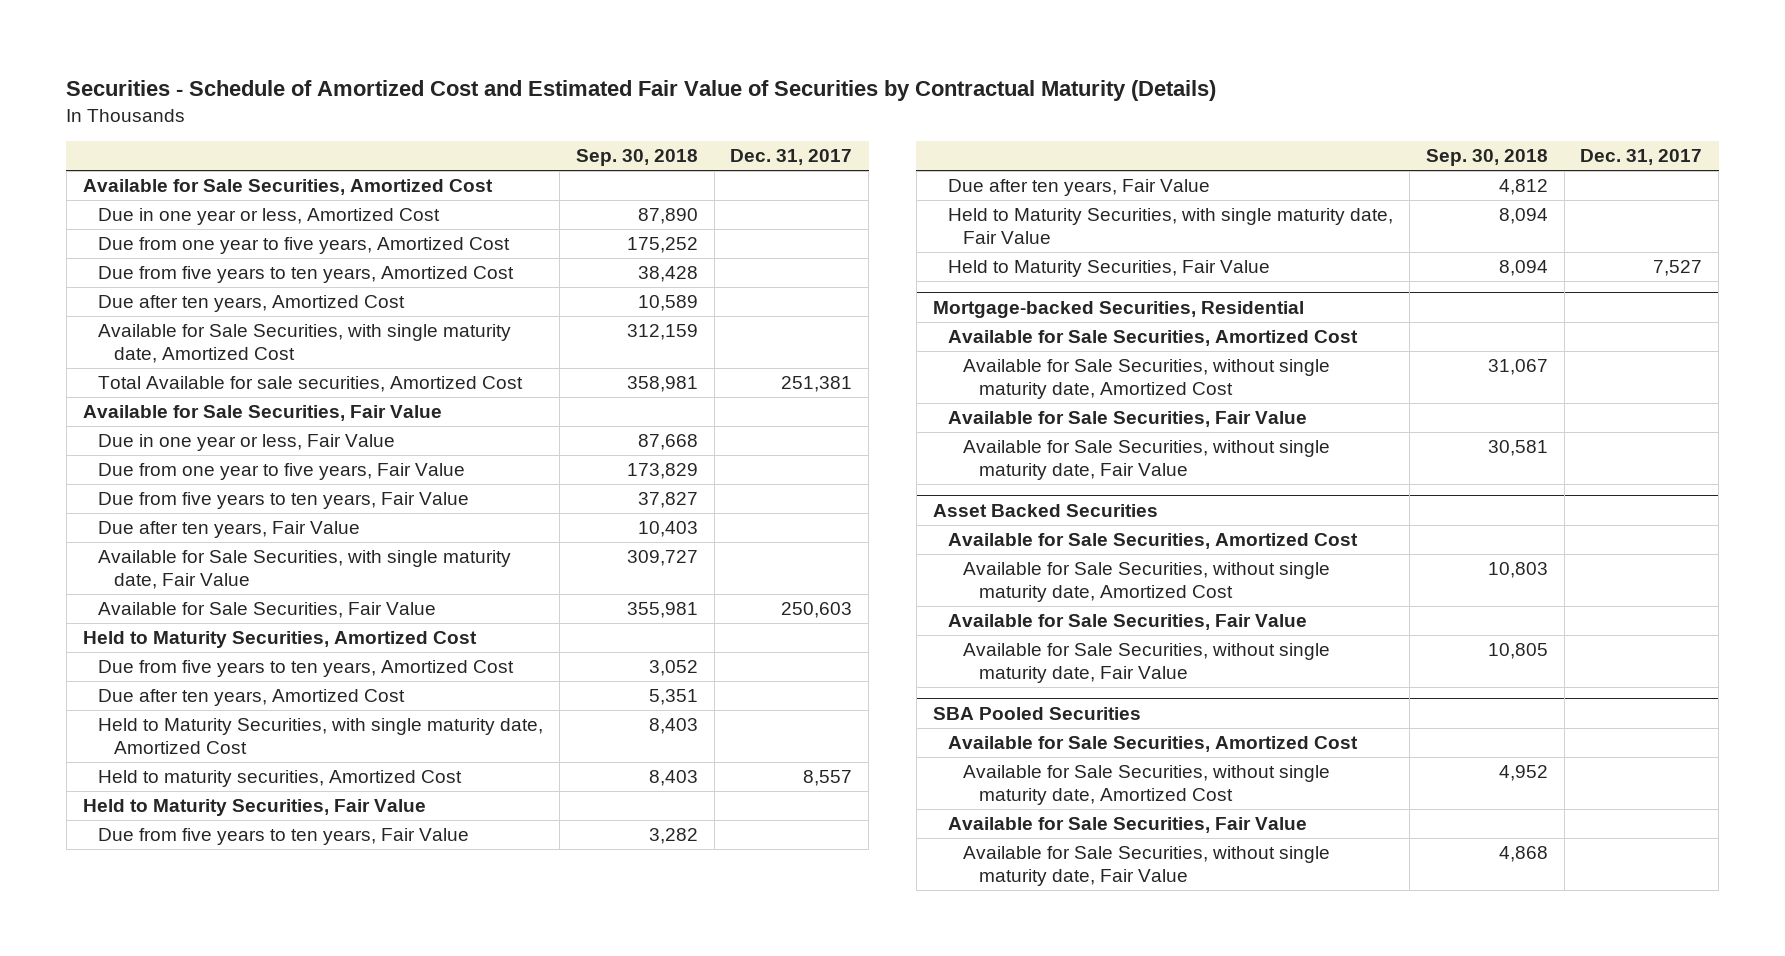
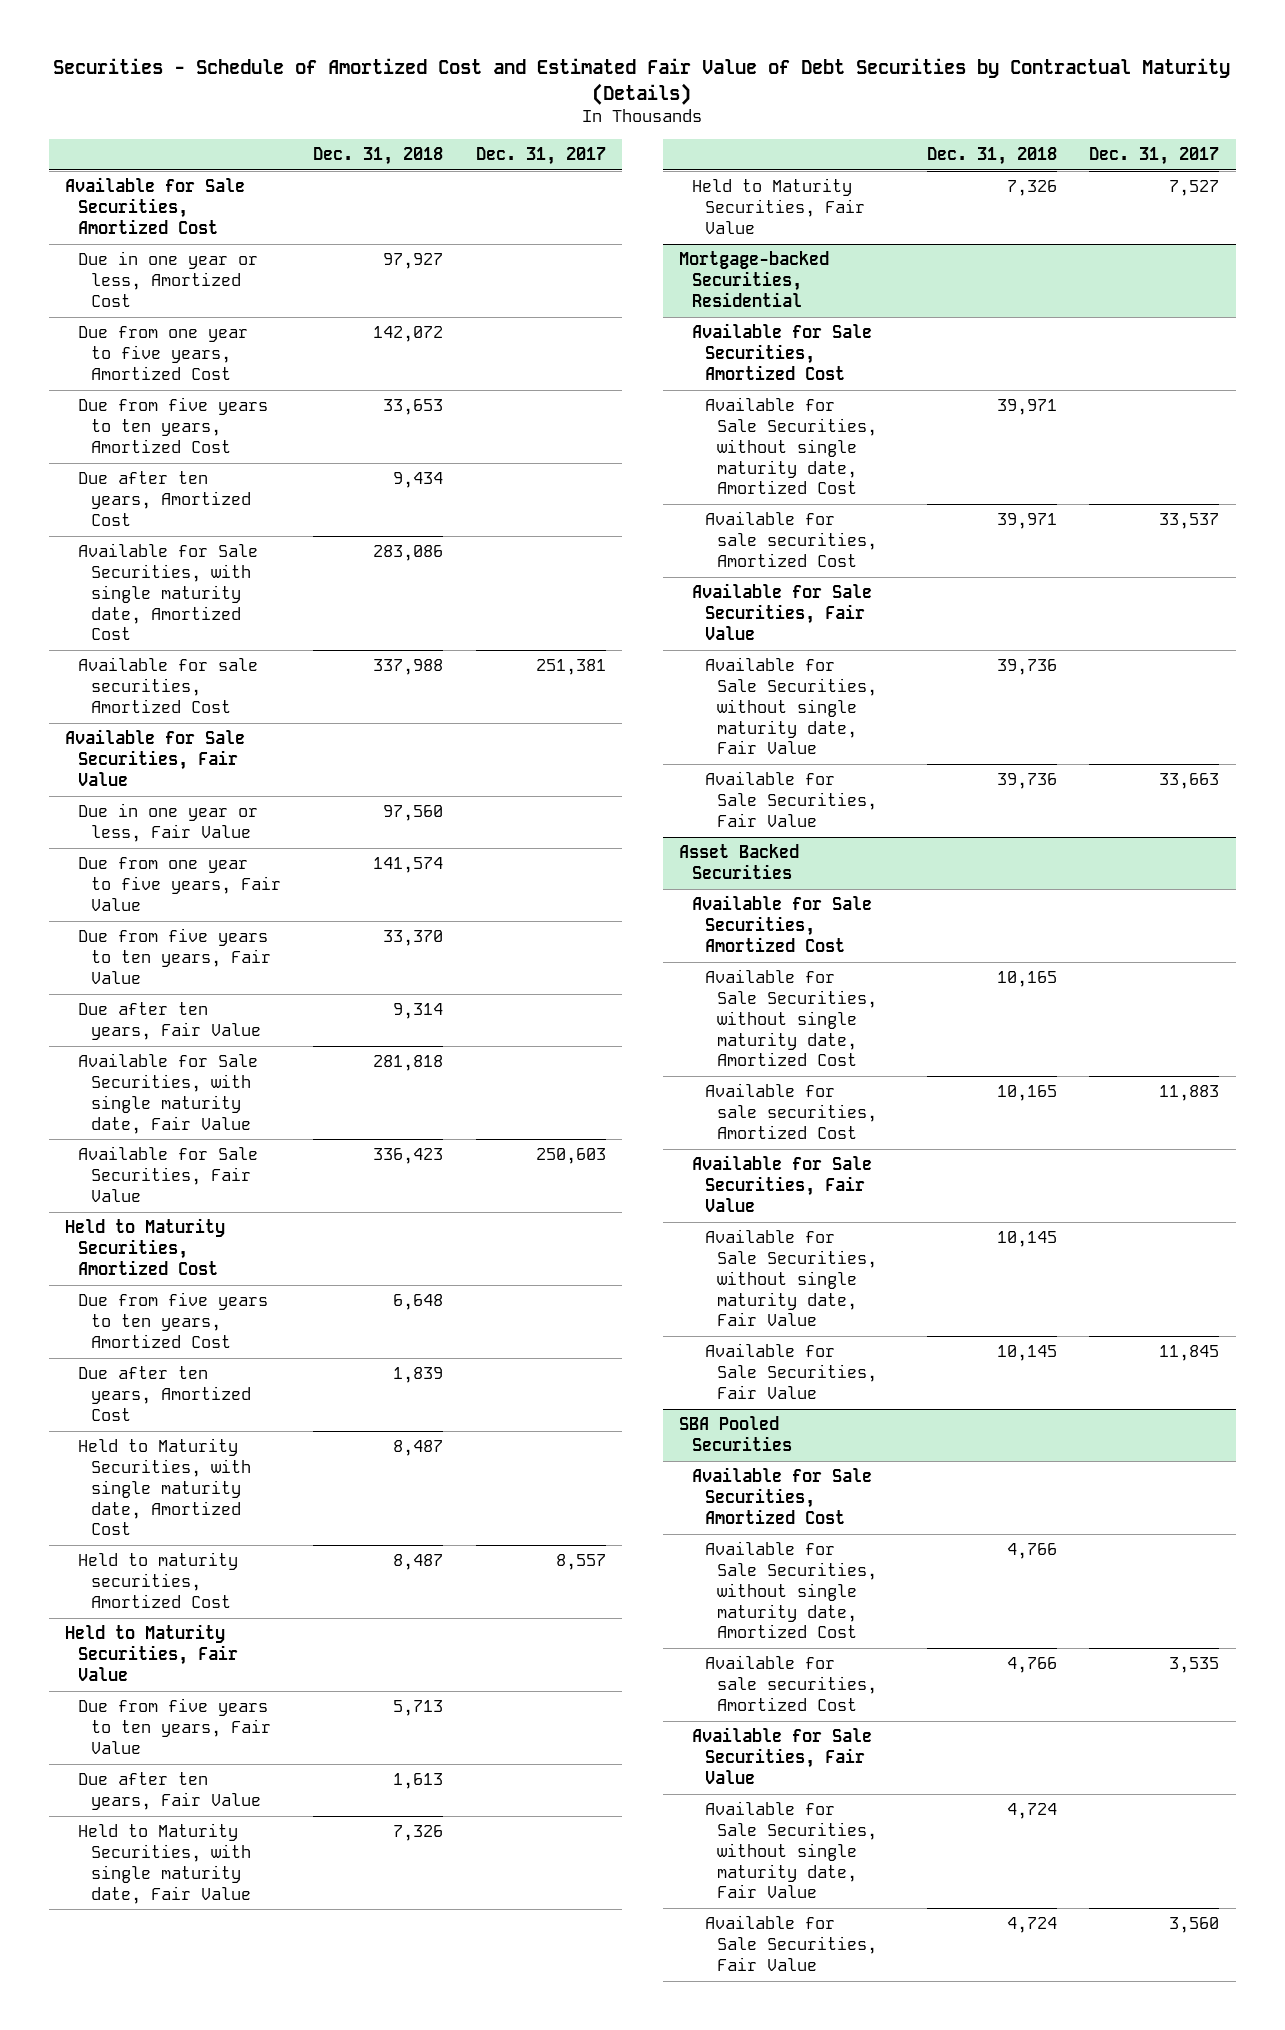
- Securities - Schedule of Amortized Cost and Estimated Fair Value of Securities by Contractual Maturity (Details)
+ Securities - Schedule of Amortized Cost and Estimated Fair Value of Debt Securities by Contractual Maturity (Details)
- | Sep. 30, 2018 | Dec. 31, 2017
+ | Dec. 31, 2018 | Dec. 31, 2017
- Total Available for sale securities, Amortized Cost | 358,981 | 251,381
+ Available for sale securities, Amortized Cost | 337,988 | 251,381
@ Mortgage-backed Securities, Residential
+ Available for sale securities, Amortized Cost | 39,971 | 33,537
+ Available for Sale Securities, Fair Value | 39,736 | 33,663
@ Asset Backed Securities
+ Available for sale securities, Amortized Cost | 10,165 | 11,883
+ Available for Sale Securities, Fair Value | 10,145 | 11,845
@ SBA Pooled Securities
+ Available for sale securities, Amortized Cost | 4,766 | 3,535
+ Available for Sale Securities, Fair Value | 4,724 | 3,560

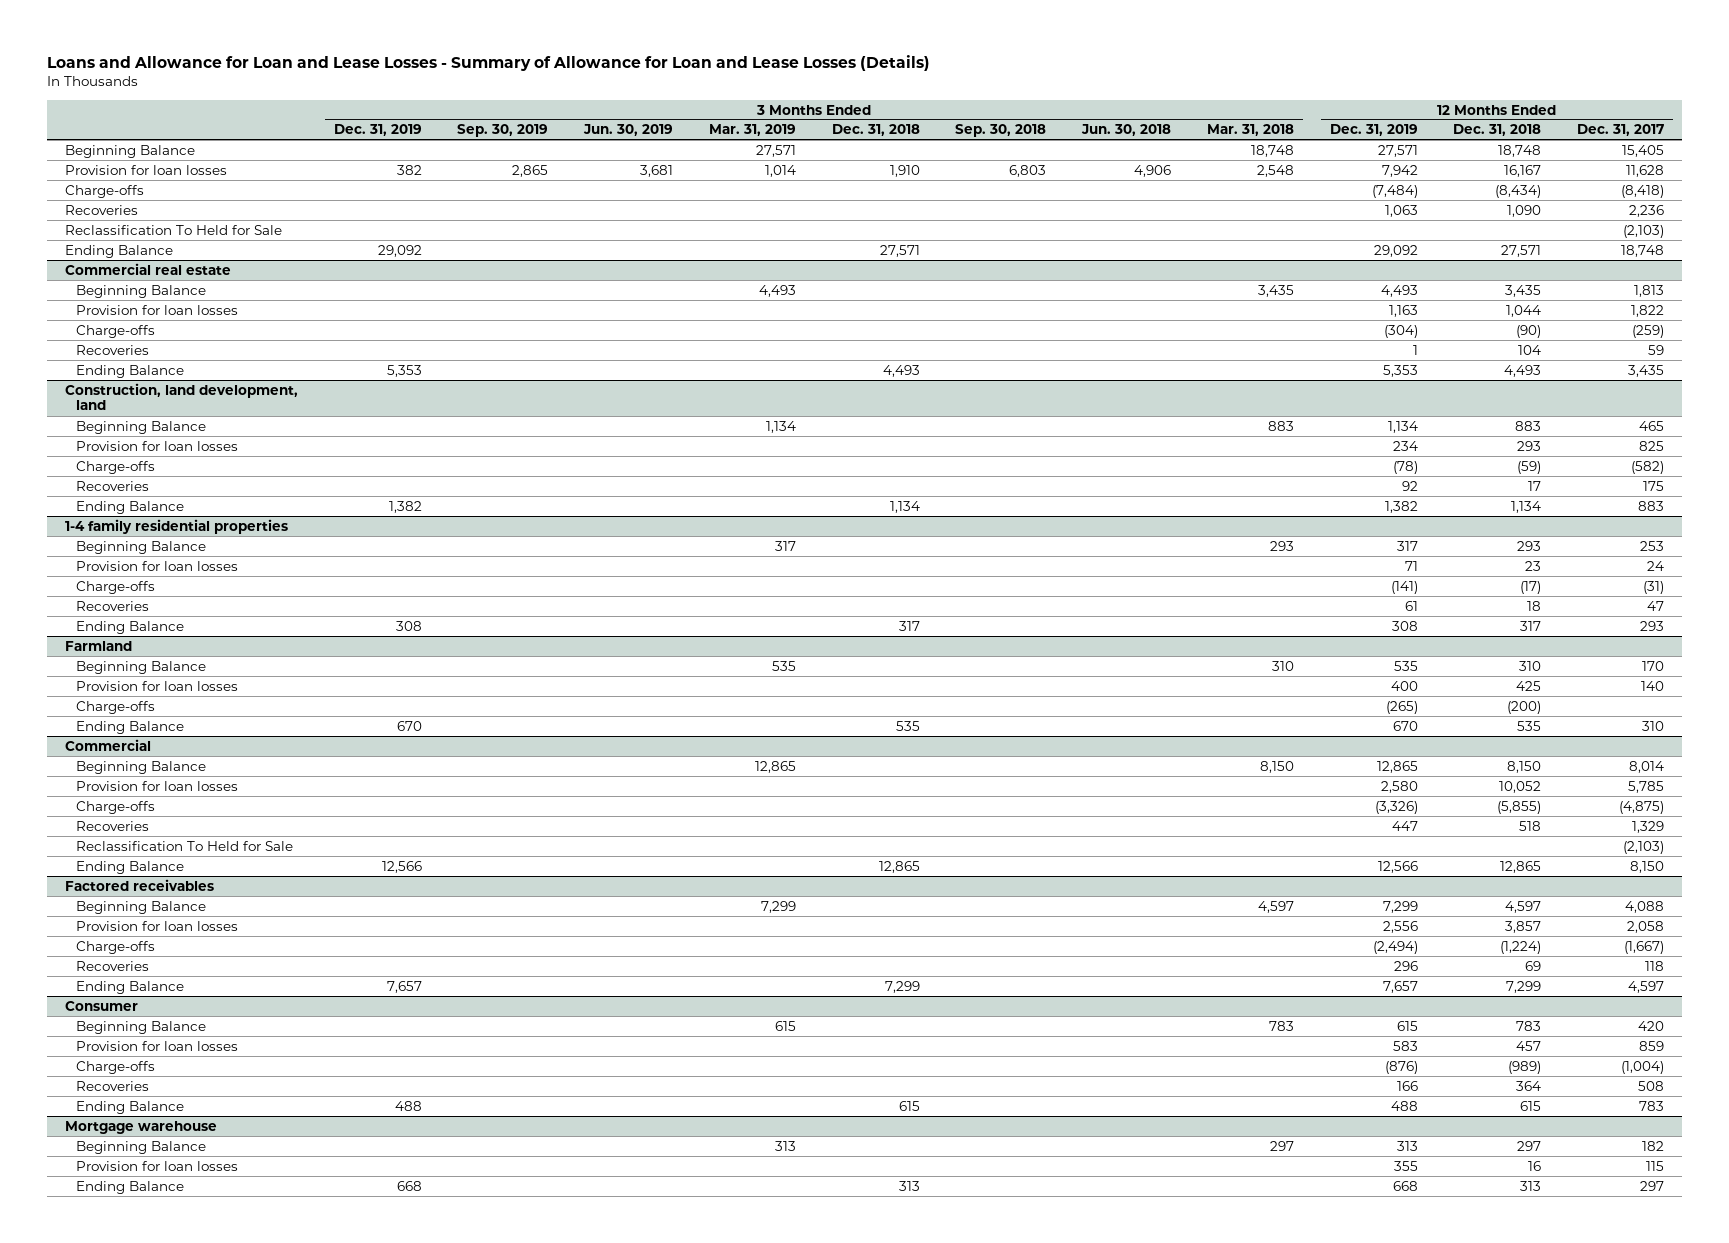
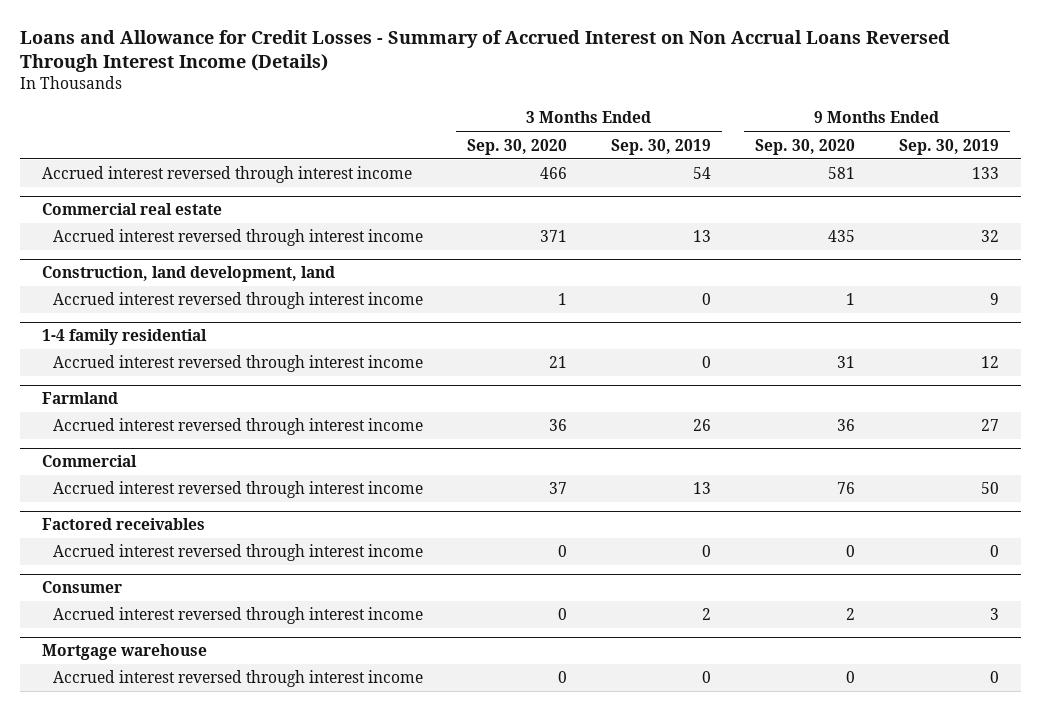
- Loans and Allowance for Loan and Lease Losses - Summary of Allowance for Loan and Lease Losses (Details)
+ Loans and Allowance for Credit Losses - Summary of Accrued Interest on Non Accrual Loans Reversed Through Interest Income (Details)
- | 3 Months Ended Dec. 31, 2019 | 3 Months Ended Sep. 30, 2019 | 3 Months Ended Jun. 30, 2019 | 3 Months Ended Mar. 31, 2019 | 3 Months Ended Dec. 31, 2018 | 3 Months Ended Sep. 30, 2018 | 3 Months Ended Jun. 30, 2018 | 3 Months Ended Mar. 31, 2018 | 12 Months Ended Dec. 31, 2019 | 12 Months Ended Dec. 31, 2018 | 12 Months Ended Dec. 31, 2017
+ | 3 Months Ended Sep. 30, 2020 | 3 Months Ended Sep. 30, 2019 | 9 Months Ended Sep. 30, 2020 | 9 Months Ended Sep. 30, 2019
- Beginning Balance | | | | 27,571 | | | | 18,748 | 27,571 | 18,748 | 15,405
- Provision for loan losses | 382 | 2,865 | 3,681 | 1,014 | 1,910 | 6,803 | 4,906 | 2,548 | 7,942 | 16,167 | 11,628
- Charge-offs | | | | | | | | | (7,484) | (8,434) | (8,418)
- Recoveries | | | | | | | | | 1,063 | 1,090 | 2,236
- Reclassification To Held for Sale | | | | | | | | | | | (2,103)
- Ending Balance | 29,092 | | | | 27,571 | | | | 29,092 | 27,571 | 18,748
+ Accrued interest reversed through interest income | 466 | 54 | 581 | 133
@ Commercial real estate
- Beginning Balance | | | | 4,493 | | | | 3,435 | 4,493 | 3,435 | 1,813
- Provision for loan losses | | | | | | | | | 1,163 | 1,044 | 1,822
- Charge-offs | | | | | | | | | (304) | (90) | (259)
- Recoveries | | | | | | | | | 1 | 104 | 59
- Ending Balance | 5,353 | | | | 4,493 | | | | 5,353 | 4,493 | 3,435
+ Accrued interest reversed through interest income | 371 | 13 | 435 | 32
@ Construction, land development, land
- Beginning Balance | | | | 1,134 | | | | 883 | 1,134 | 883 | 465
- Provision for loan losses | | | | | | | | | 234 | 293 | 825
- Charge-offs | | | | | | | | | (78) | (59) | (582)
- Recoveries | | | | | | | | | 92 | 17 | 175
- Ending Balance | 1,382 | | | | 1,134 | | | | 1,382 | 1,134 | 883
- 1-4 family residential properties
- Beginning Balance | | | | 317 | | | | 293 | 317 | 293 | 253
- Provision for loan losses | | | | | | | | | 71 | 23 | 24
- Charge-offs | | | | | | | | | (141) | (17) | (31)
- Recoveries | | | | | | | | | 61 | 18 | 47
- Ending Balance | 308 | | | | 317 | | | | 308 | 317 | 293
@ Construction, land development, land
+ Accrued interest reversed through interest income | 1 | 0 | 1 | 9
+ 1-4 family residential
+ Accrued interest reversed through interest income | 21 | 0 | 31 | 12
@ Farmland
- Beginning Balance | | | | 535 | | | | 310 | 535 | 310 | 170
- Provision for loan losses | | | | | | | | | 400 | 425 | 140
- Charge-offs | | | | | | | | | (265) | (200) |
- Ending Balance | 670 | | | | 535 | | | | 670 | 535 | 310
+ Accrued interest reversed through interest income | 36 | 26 | 36 | 27
@ Commercial
- Beginning Balance | | | | 12,865 | | | | 8,150 | 12,865 | 8,150 | 8,014
- Provision for loan losses | | | | | | | | | 2,580 | 10,052 | 5,785
- Charge-offs | | | | | | | | | (3,326) | (5,855) | (4,875)
- Recoveries | | | | | | | | | 447 | 518 | 1,329
- Reclassification To Held for Sale | | | | | | | | | | | (2,103)
- Ending Balance | 12,566 | | | | 12,865 | | | | 12,566 | 12,865 | 8,150
+ Accrued interest reversed through interest income | 37 | 13 | 76 | 50
@ Factored receivables
- Beginning Balance | | | | 7,299 | | | | 4,597 | 7,299 | 4,597 | 4,088
- Provision for loan losses | | | | | | | | | 2,556 | 3,857 | 2,058
- Charge-offs | | | | | | | | | (2,494) | (1,224) | (1,667)
- Recoveries | | | | | | | | | 296 | 69 | 118
- Ending Balance | 7,657 | | | | 7,299 | | | | 7,657 | 7,299 | 4,597
+ Accrued interest reversed through interest income | 0 | 0 | 0 | 0
@ Consumer
- Beginning Balance | | | | 615 | | | | 783 | 615 | 783 | 420
- Provision for loan losses | | | | | | | | | 583 | 457 | 859
- Charge-offs | | | | | | | | | (876) | (989) | (1,004)
- Recoveries | | | | | | | | | 166 | 364 | 508
- Ending Balance | 488 | | | | 615 | | | | 488 | 615 | 783
+ Accrued interest reversed through interest income | 0 | 2 | 2 | 3
@ Mortgage warehouse
- Beginning Balance | | | | 313 | | | | 297 | 313 | 297 | 182
- Provision for loan losses | | | | | | | | | 355 | 16 | 115
- Ending Balance | 668 | | | | 313 | | | | 668 | 313 | 297
+ Accrued interest reversed through interest income | 0 | 0 | 0 | 0

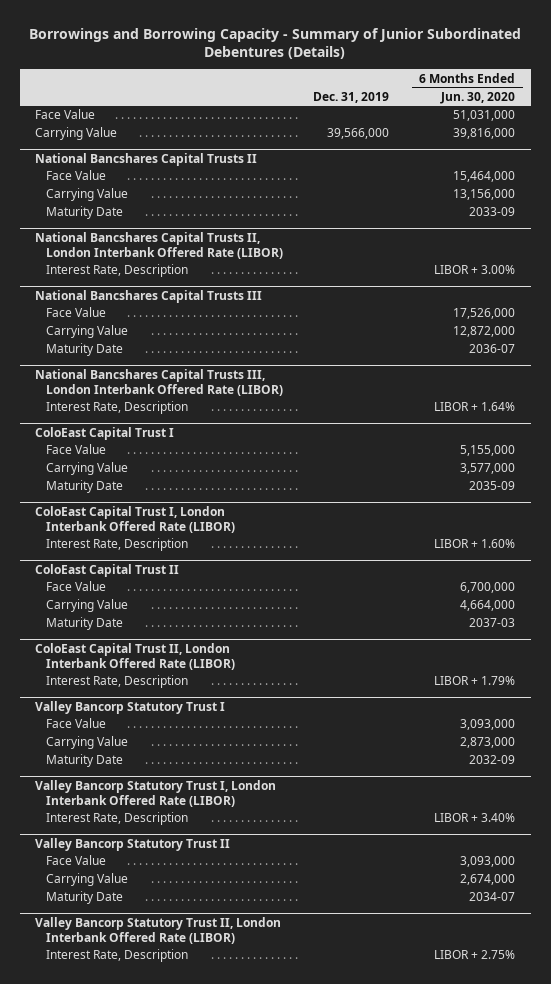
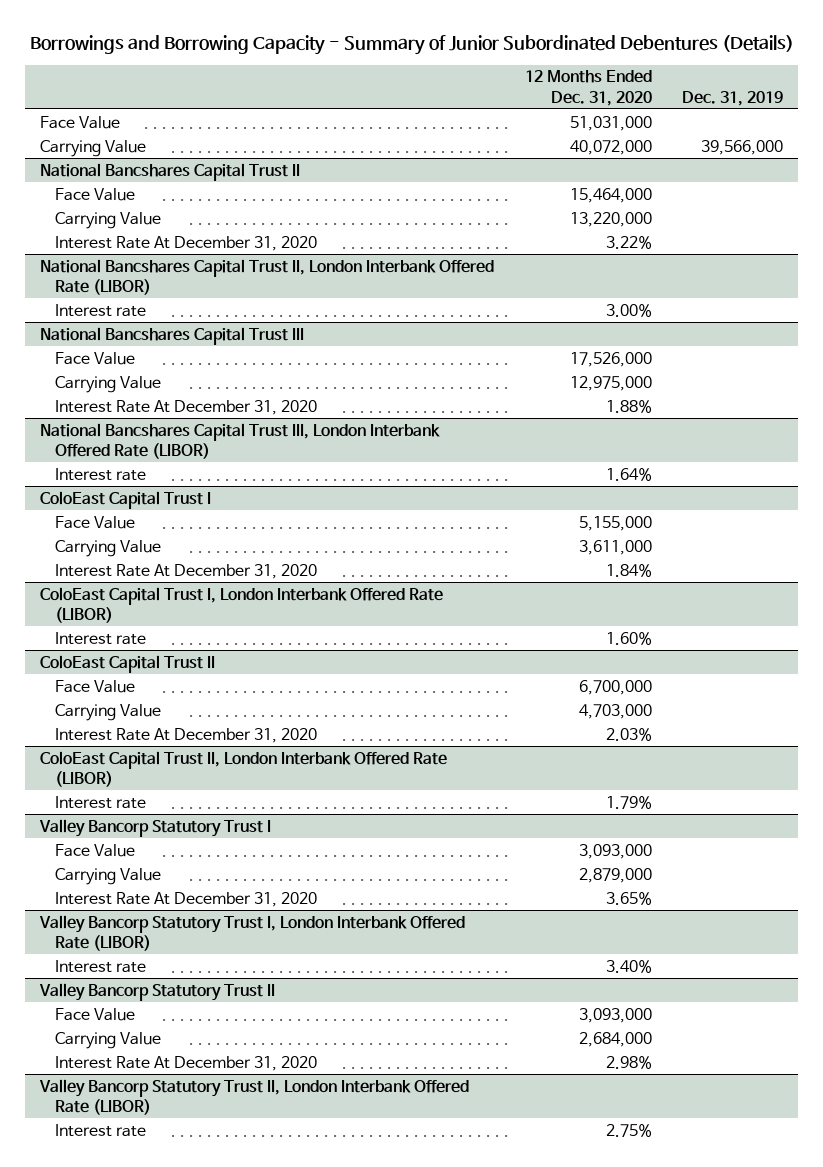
- | Dec. 31, 2019 | 6 Months Ended Jun. 30, 2020
+ | 12 Months Ended Dec. 31, 2020 | Dec. 31, 2019
- National Bancshares Capital Trusts II
+ National Bancshares Capital Trust II
- Maturity Date | | 2033-09
- National Bancshares Capital Trusts II, London Interbank Offered Rate (LIBOR)
- Interest Rate, Description | | LIBOR + 3.00%
- National Bancshares Capital Trusts III
+ Interest Rate At December 31, 2020 | 3.22% |
+ National Bancshares Capital Trust II, London Interbank Offered Rate (LIBOR)
+ Interest rate | 3.00% |
+ National Bancshares Capital Trust III
- Maturity Date | | 2036-07
- National Bancshares Capital Trusts III, London Interbank Offered Rate (LIBOR)
- Interest Rate, Description | | LIBOR + 1.64%
+ Interest Rate At December 31, 2020 | 1.88% |
+ National Bancshares Capital Trust III, London Interbank Offered Rate (LIBOR)
+ Interest rate | 1.64% |
@ ColoEast Capital Trust I
- Maturity Date | | 2035-09
+ Interest Rate At December 31, 2020 | 1.84% |
@ ColoEast Capital Trust I, London Interbank Offered Rate (LIBOR)
- Interest Rate, Description | | LIBOR + 1.60%
+ Interest rate | 1.60% |
@ ColoEast Capital Trust II
- Maturity Date | | 2037-03
+ Interest Rate At December 31, 2020 | 2.03% |
@ ColoEast Capital Trust II, London Interbank Offered Rate (LIBOR)
- Interest Rate, Description | | LIBOR + 1.79%
+ Interest rate | 1.79% |
@ Valley Bancorp Statutory Trust I
- Maturity Date | | 2032-09
+ Interest Rate At December 31, 2020 | 3.65% |
@ Valley Bancorp Statutory Trust I, London Interbank Offered Rate (LIBOR)
- Interest Rate, Description | | LIBOR + 3.40%
+ Interest rate | 3.40% |
@ Valley Bancorp Statutory Trust II
- Maturity Date | | 2034-07
+ Interest Rate At December 31, 2020 | 2.98% |
@ Valley Bancorp Statutory Trust II, London Interbank Offered Rate (LIBOR)
- Interest Rate, Description | | LIBOR + 2.75%
+ Interest rate | 2.75% |

